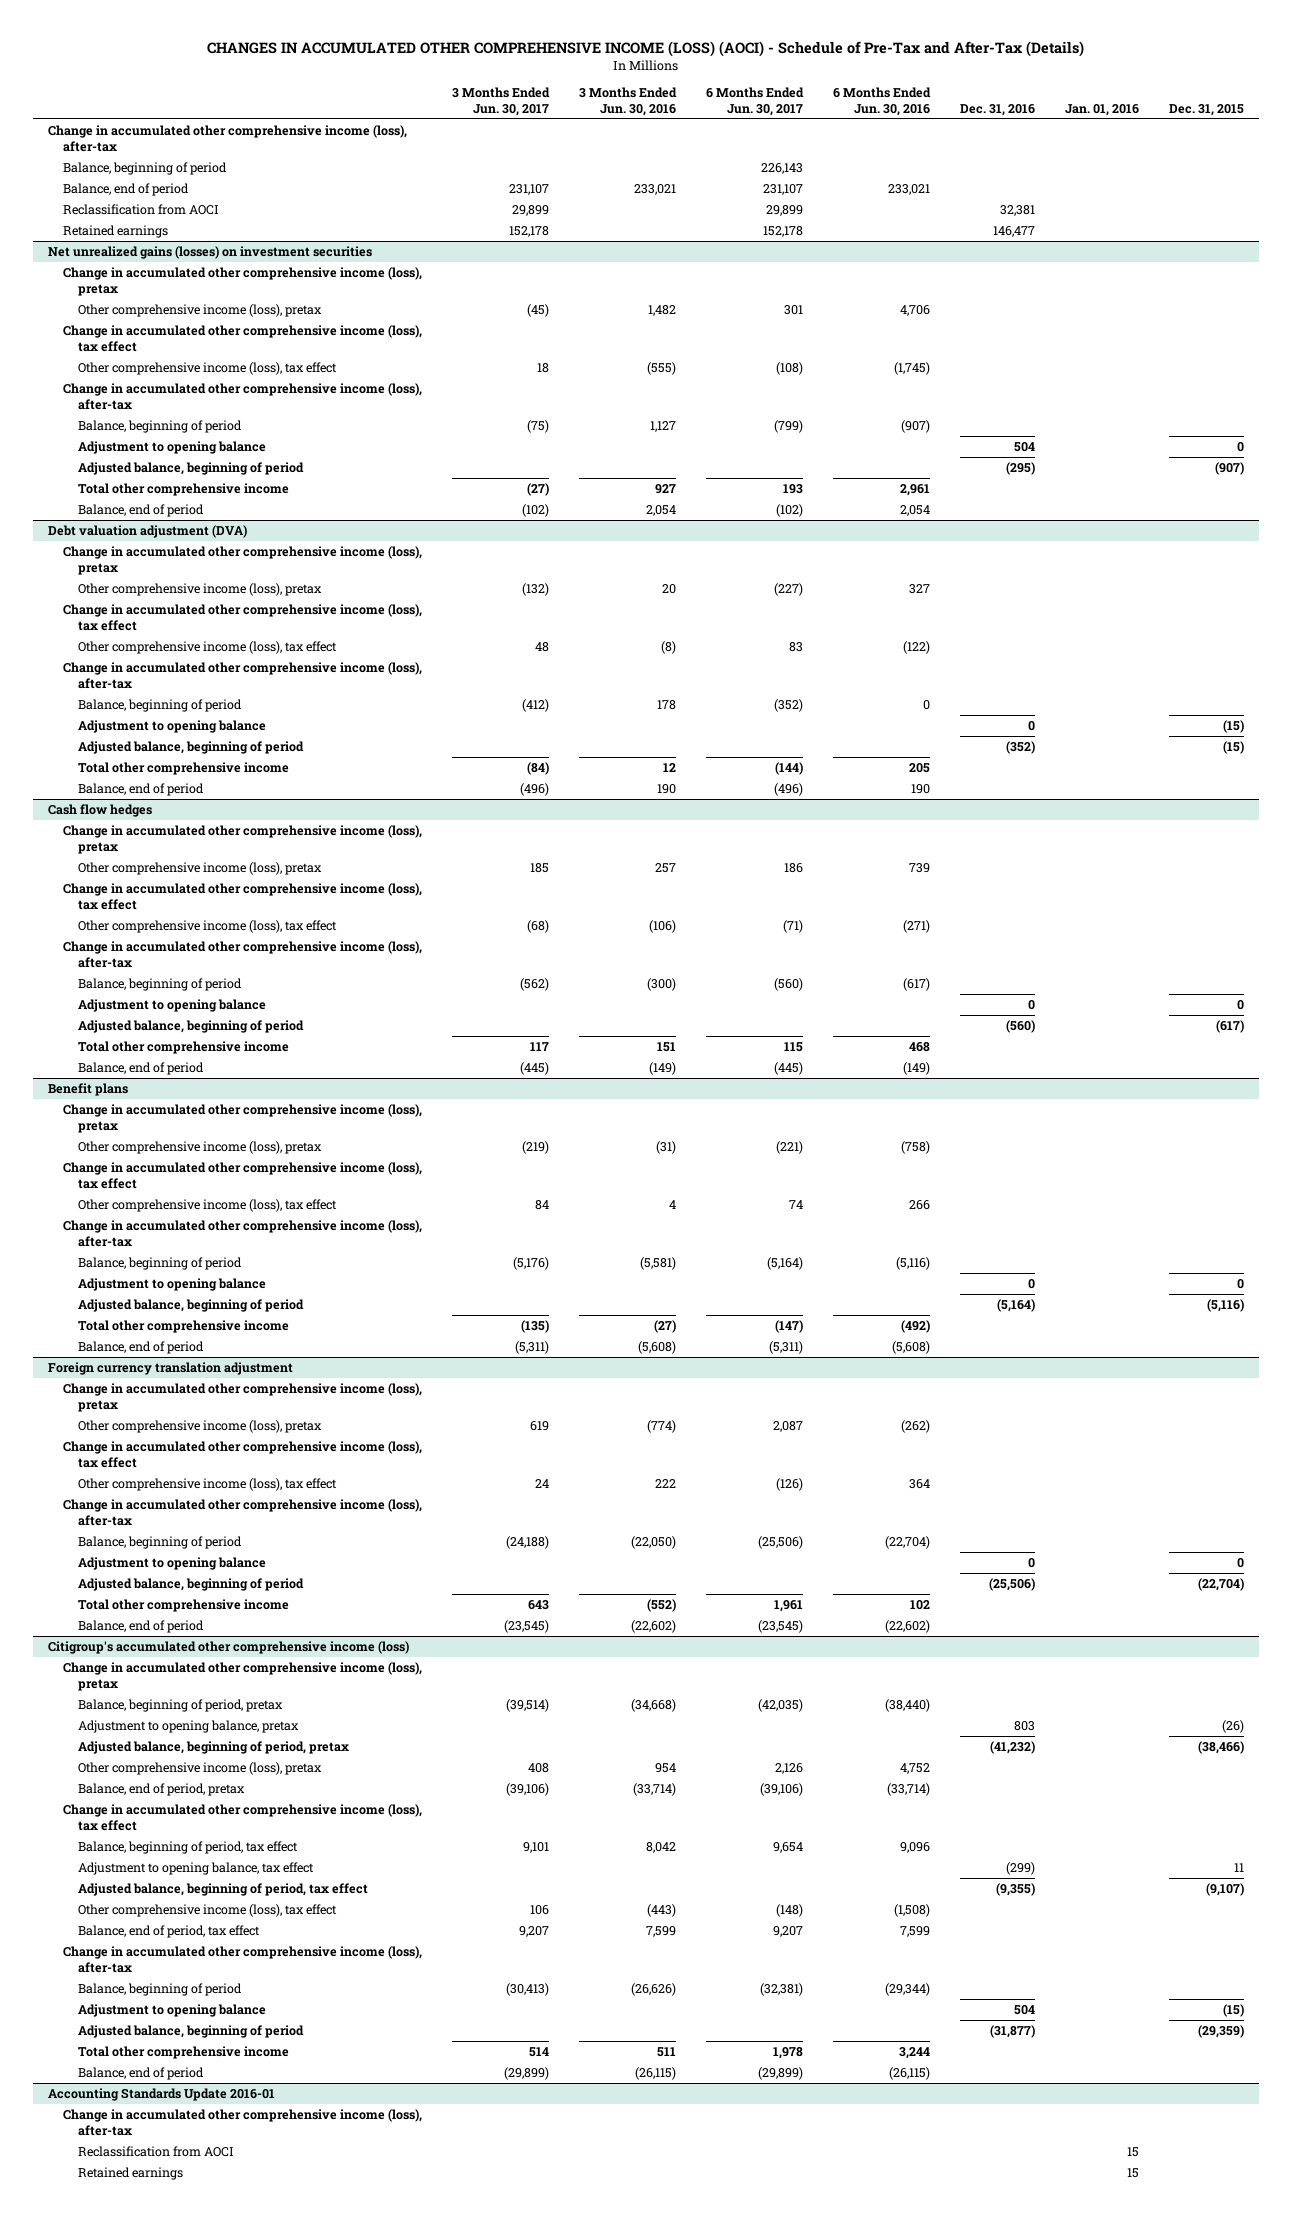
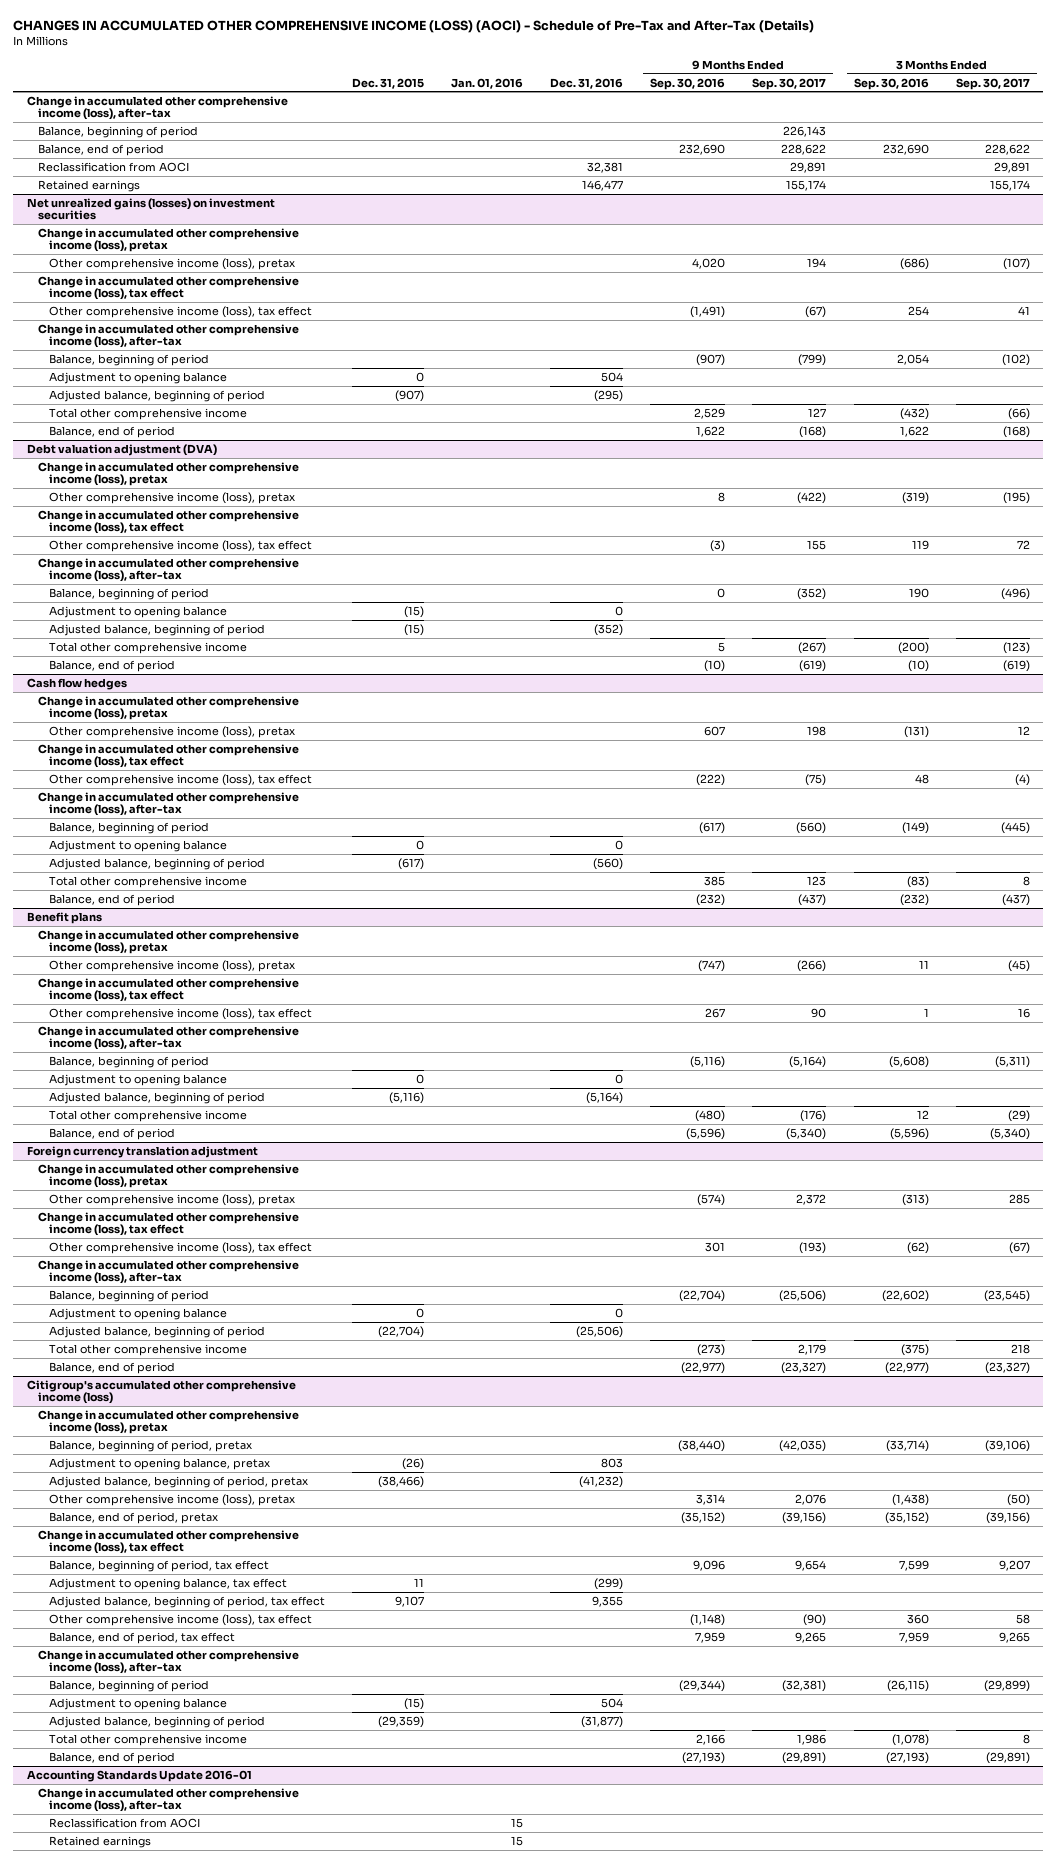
- | 3 Months Ended Jun. 30, 2017 | 3 Months Ended Jun. 30, 2016 | 6 Months Ended Jun. 30, 2017 | 6 Months Ended Jun. 30, 2016 | Dec. 31, 2016 | Jan. 01, 2016 | Dec. 31, 2015
+ | Dec. 31, 2015 | Jan. 01, 2016 | Dec. 31, 2016 | 9 Months Ended Sep. 30, 2016 | 9 Months Ended Sep. 30, 2017 | 3 Months Ended Sep. 30, 2016 | 3 Months Ended Sep. 30, 2017
@ Citigroup's accumulated other comprehensive income (loss)
- Adjusted balance, beginning of period, tax effect | | | | | (9,355) | | (9,107)
+ Adjusted balance, beginning of period, tax effect | 9,107 | | 9,355 | | | |

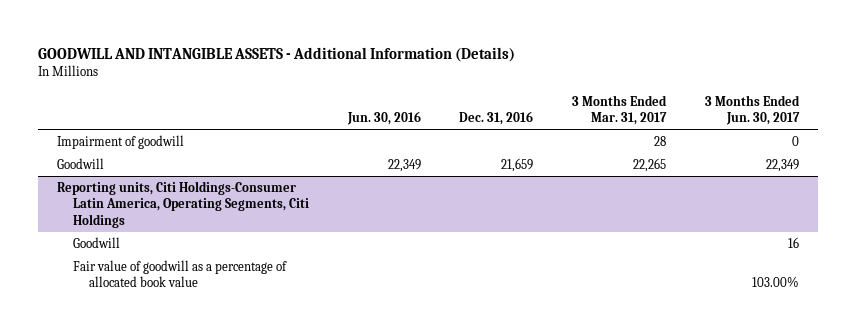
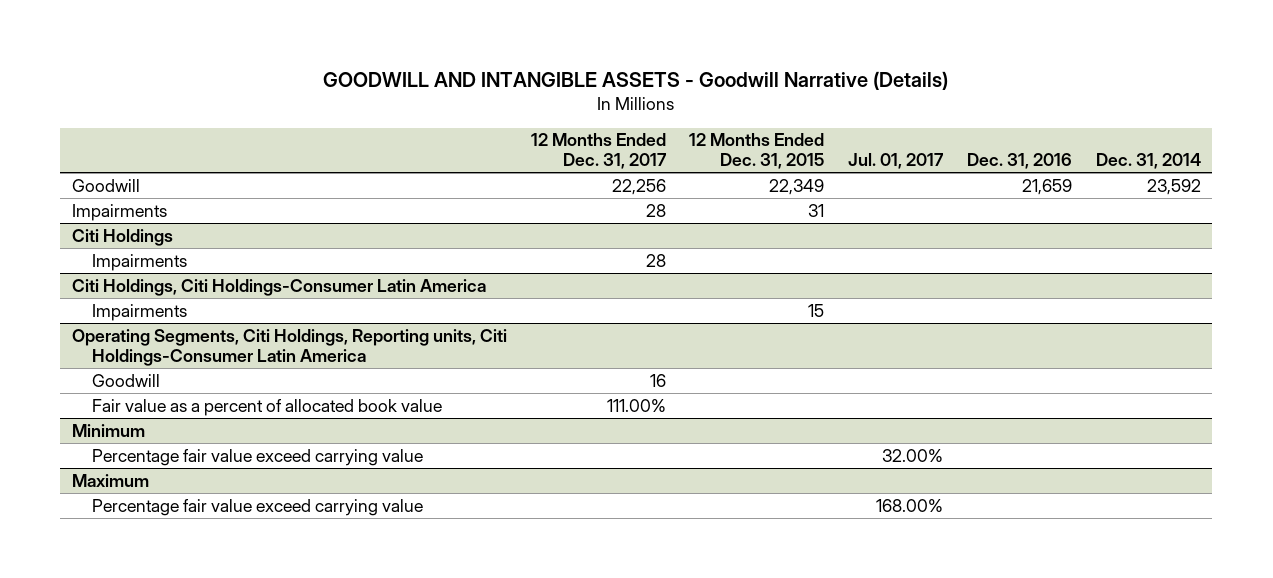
- GOODWILL AND INTANGIBLE ASSETS - Additional Information (Details)
+ GOODWILL AND INTANGIBLE ASSETS - Goodwill Narrative (Details)
- | Jun. 30, 2016 | Dec. 31, 2016 | 3 Months Ended Mar. 31, 2017 | 3 Months Ended Jun. 30, 2017
+ | 12 Months Ended Dec. 31, 2017 | 12 Months Ended Dec. 31, 2015 | Jul. 01, 2017 | Dec. 31, 2016 | Dec. 31, 2014
- Impairment of goodwill | | | 28 | 0
- Reporting units, Citi Holdings-Consumer Latin America, Operating Segments, Citi Holdings
+ Impairments | 28 | 31 | | |
+ Citi Holdings
+ Impairments | 28 | | | |
+ Citi Holdings, Citi Holdings-Consumer Latin America
+ Impairments | | 15 | | |
+ Operating Segments, Citi Holdings, Reporting units, Citi Holdings-Consumer Latin America
- Fair value of goodwill as a percentage of allocated book value | | | | 103.00%
+ Fair value as a percent of allocated book value | 111.00% | | | |
+ Minimum
+ Percentage fair value exceed carrying value | | | 32.00% | |
+ Maximum
+ Percentage fair value exceed carrying value | | | 168.00% | |

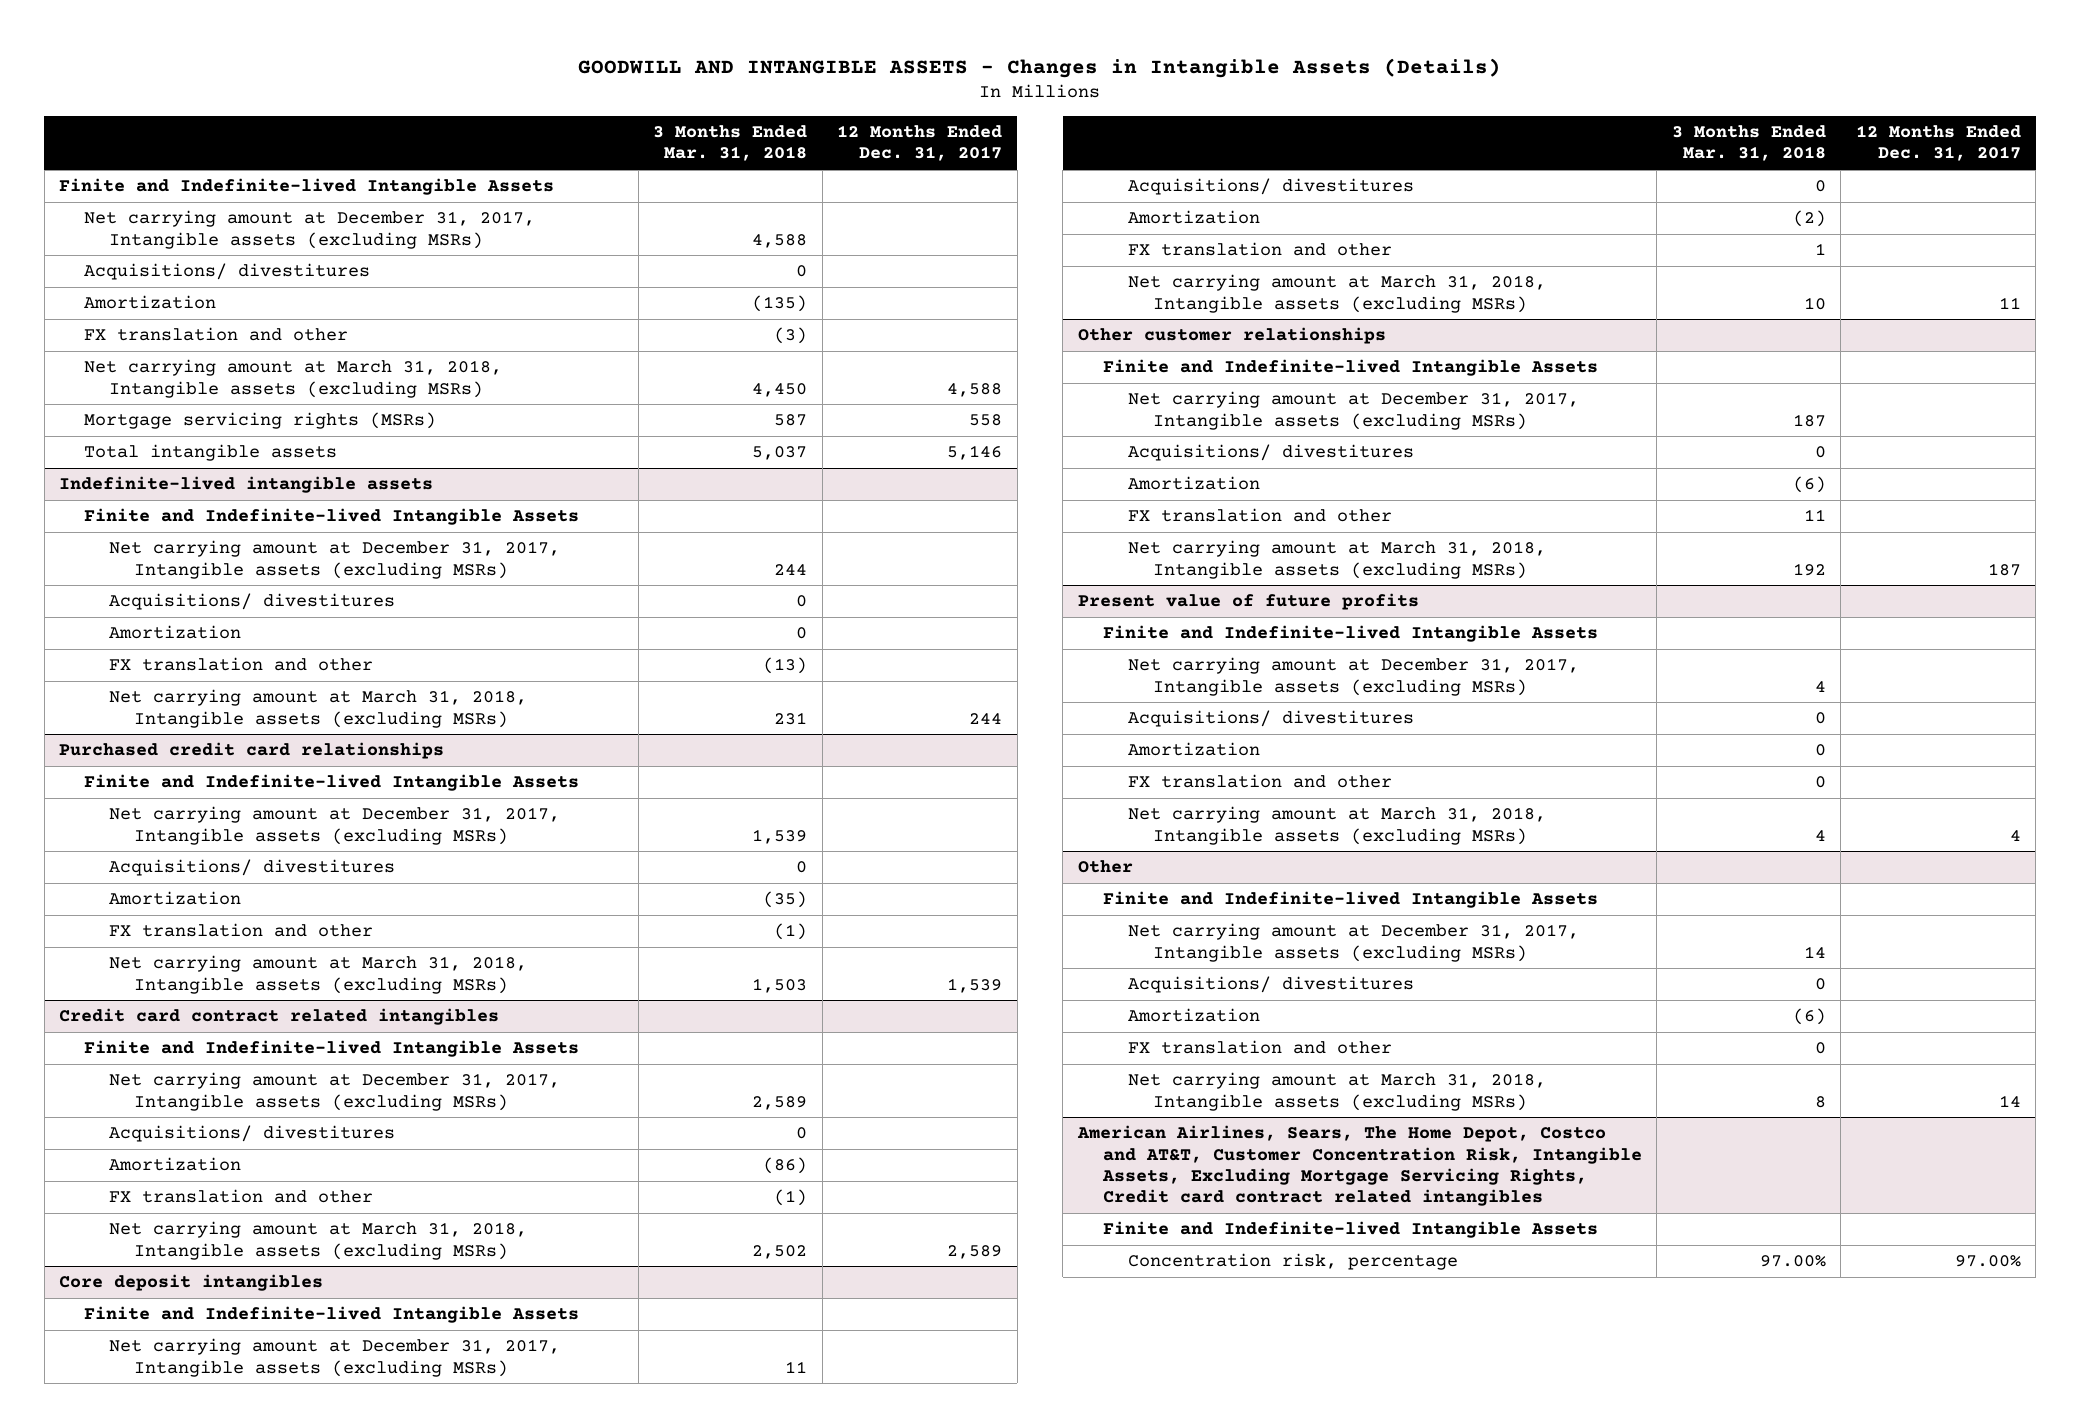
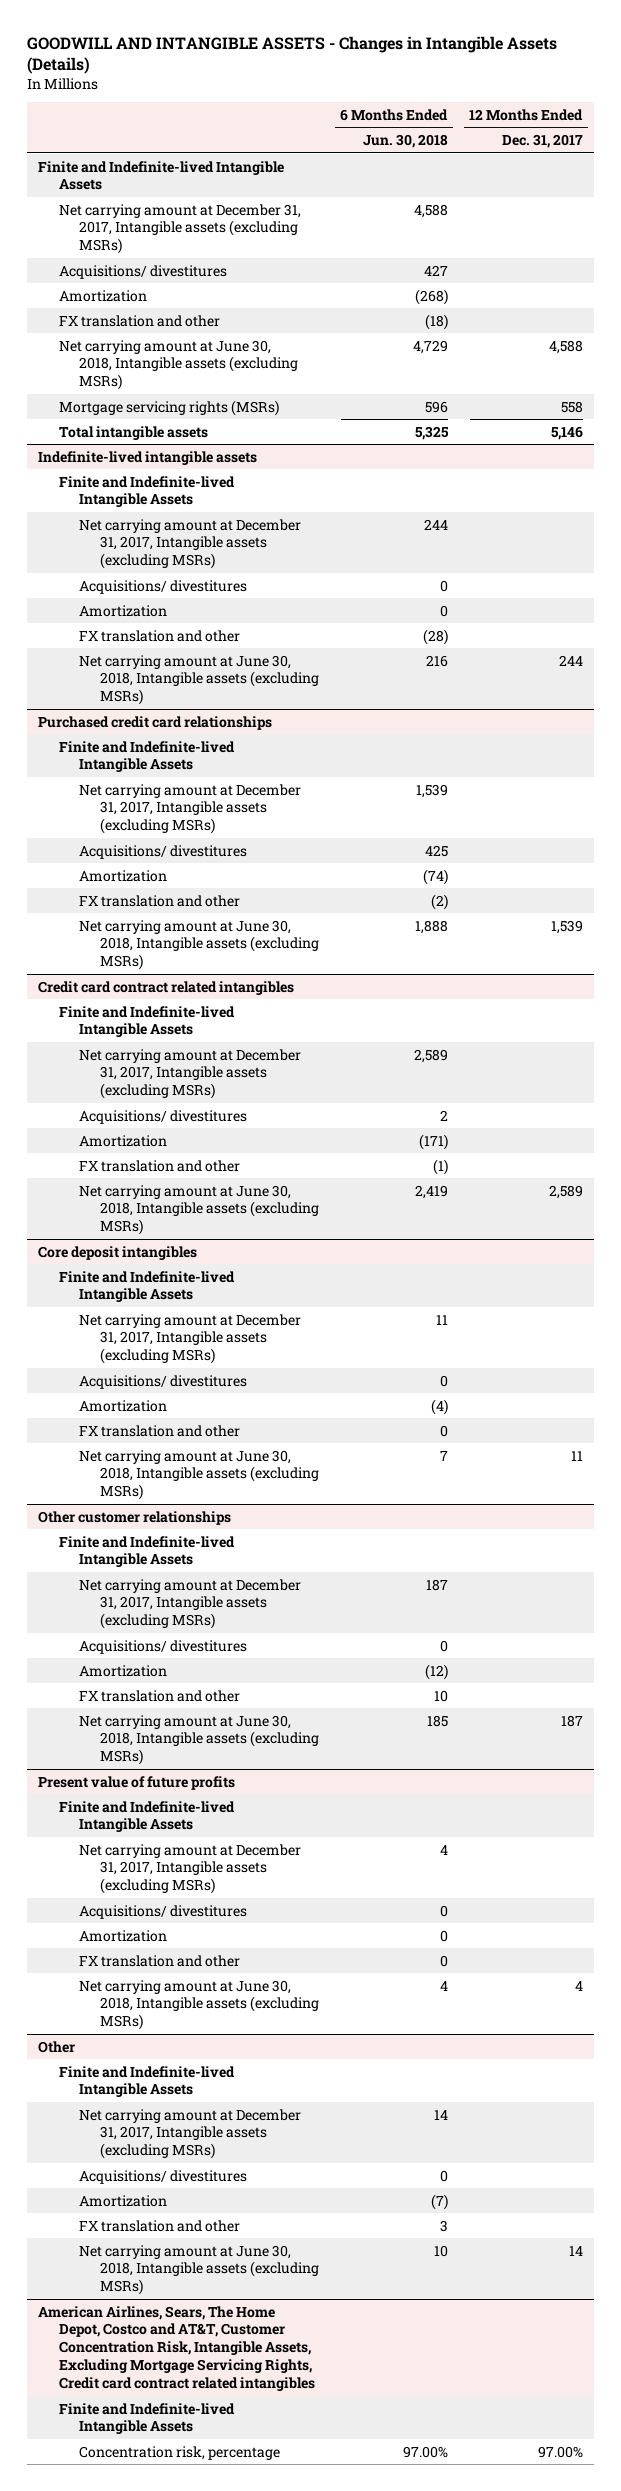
- | 3 Months Ended Mar. 31, 2018 | 12 Months Ended Dec. 31, 2017
+ | 6 Months Ended Jun. 30, 2018 | 12 Months Ended Dec. 31, 2017
- Net carrying amount at March 31, 2018, Intangible assets (excluding MSRs) | 4,450 | 4,588
+ Net carrying amount at June 30, 2018, Intangible assets (excluding MSRs) | 4,729 | 4,588
@ Indefinite-lived intangible assets
- Net carrying amount at March 31, 2018, Intangible assets (excluding MSRs) | 231 | 244
+ Net carrying amount at June 30, 2018, Intangible assets (excluding MSRs) | 216 | 244
@ Purchased credit card relationships
- Net carrying amount at March 31, 2018, Intangible assets (excluding MSRs) | 1,503 | 1,539
+ Net carrying amount at June 30, 2018, Intangible assets (excluding MSRs) | 1,888 | 1,539
@ Credit card contract related intangibles
- Net carrying amount at March 31, 2018, Intangible assets (excluding MSRs) | 2,502 | 2,589
+ Net carrying amount at June 30, 2018, Intangible assets (excluding MSRs) | 2,419 | 2,589
@ Core deposit intangibles
- Net carrying amount at March 31, 2018, Intangible assets (excluding MSRs) | 10 | 11
+ Net carrying amount at June 30, 2018, Intangible assets (excluding MSRs) | 7 | 11
@ Other customer relationships
- Net carrying amount at March 31, 2018, Intangible assets (excluding MSRs) | 192 | 187
+ Net carrying amount at June 30, 2018, Intangible assets (excluding MSRs) | 185 | 187
@ Present value of future profits
- Net carrying amount at March 31, 2018, Intangible assets (excluding MSRs) | 4 | 4
+ Net carrying amount at June 30, 2018, Intangible assets (excluding MSRs) | 4 | 4
@ Other
- Net carrying amount at March 31, 2018, Intangible assets (excluding MSRs) | 8 | 14
+ Net carrying amount at June 30, 2018, Intangible assets (excluding MSRs) | 10 | 14

